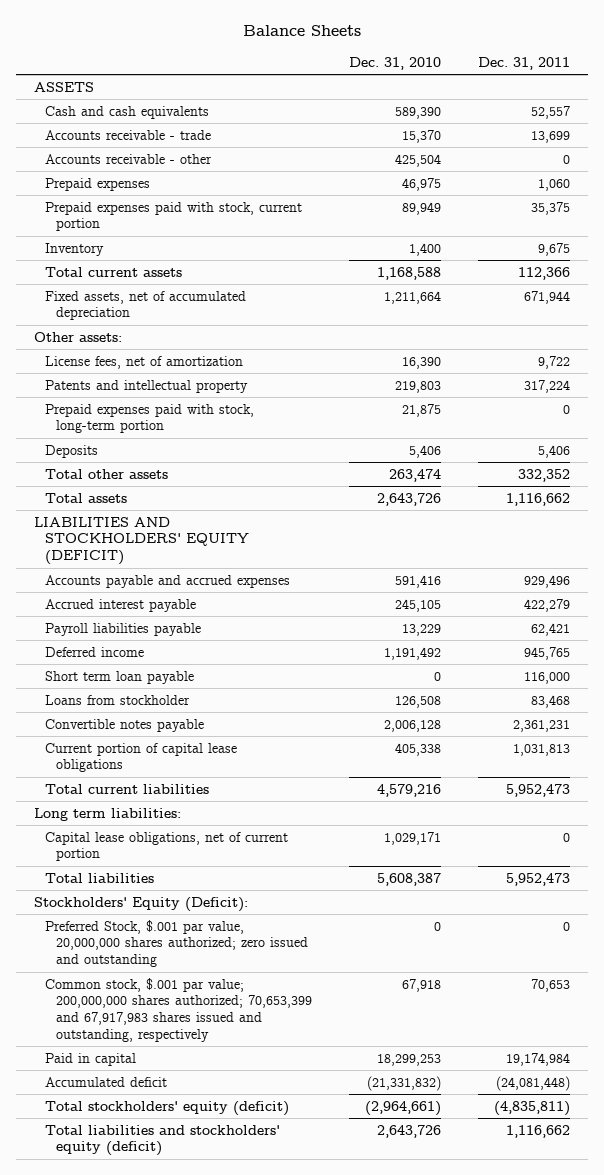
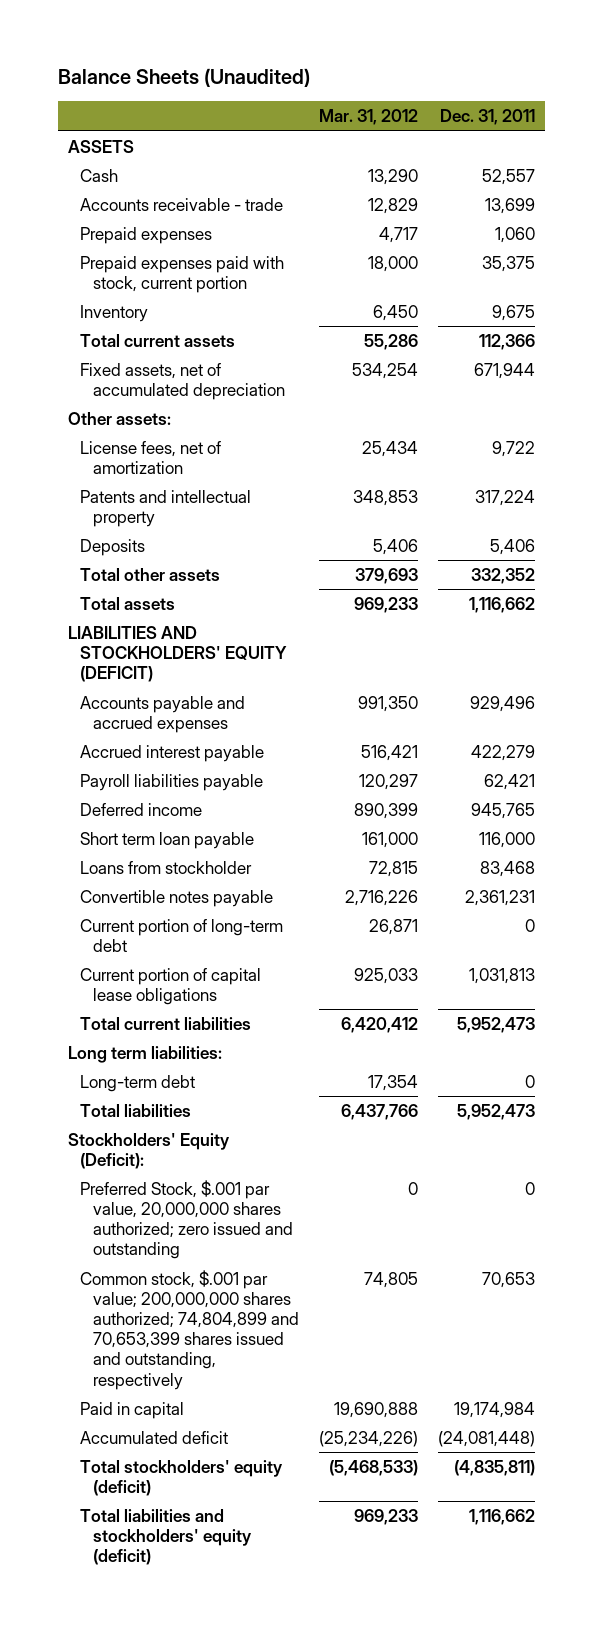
- Balance Sheets
+ Balance Sheets (Unaudited)
- | Dec. 31, 2010 | Dec. 31, 2011
+ | Mar. 31, 2012 | Dec. 31, 2011
- Cash and cash equivalents | 589,390 | 52,557
+ Cash | 13,290 | 52,557
- Accounts receivable - other | 425,504 | 0
- Prepaid expenses paid with stock, long-term portion | 21,875 | 0
+ Current portion of long-term debt | 26,871 | 0
- Capital lease obligations, net of current portion | 1,029,171 | 0
+ Long-term debt | 17,354 | 0
- Common stock, $.001 par value; 200,000,000 shares authorized; 70,653,399 and 67,917,983 shares issued and outstanding, respectively | 67,918 | 70,653
+ Common stock, $.001 par value; 200,000,000 shares authorized; 74,804,899 and 70,653,399 shares issued and outstanding, respectively | 74,805 | 70,653

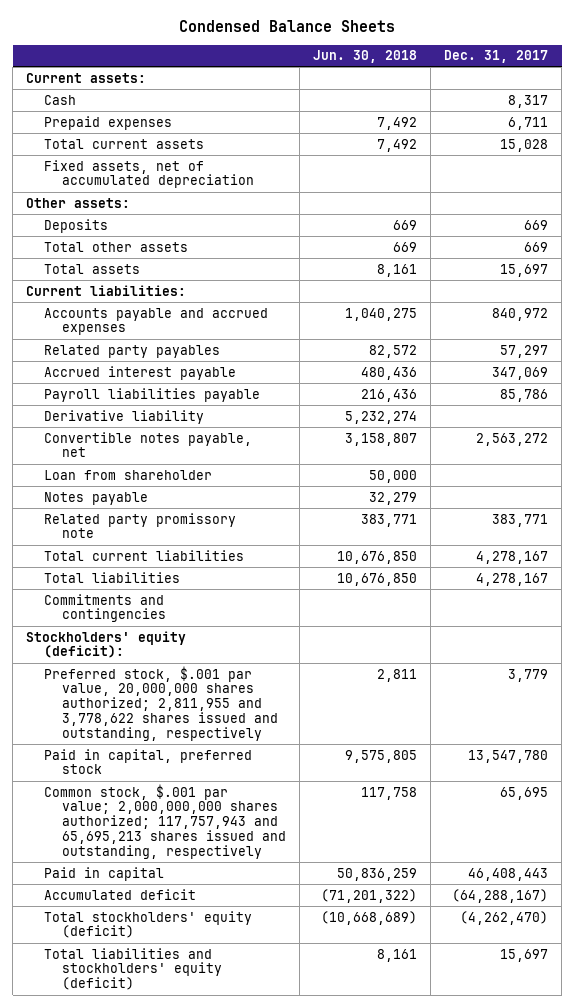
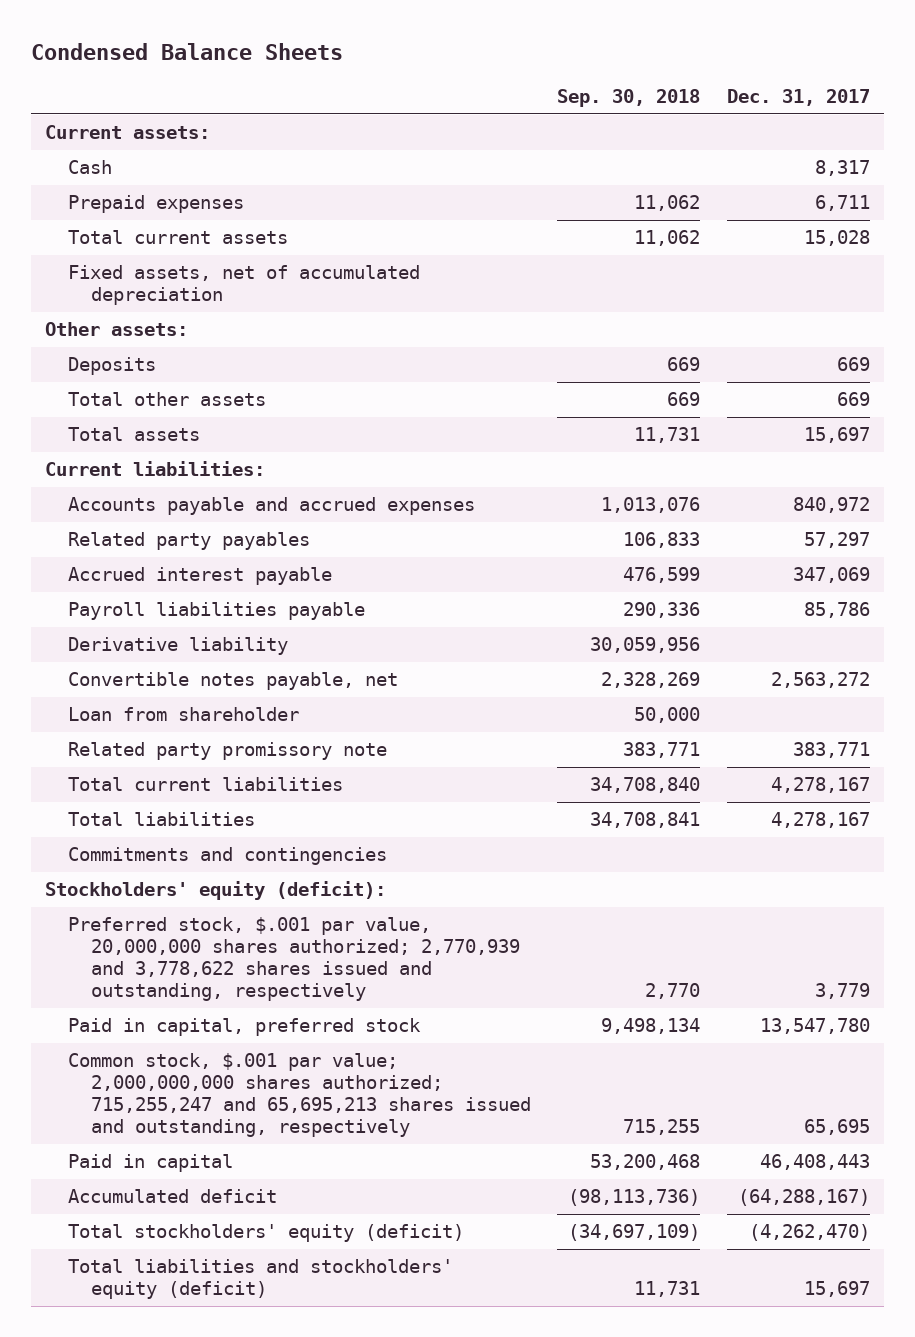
- | Jun. 30, 2018 | Dec. 31, 2017
+ | Sep. 30, 2018 | Dec. 31, 2017
- Notes payable | 32,279 |
- Preferred stock, $.001 par value, 20,000,000 shares authorized; 2,811,955 and 3,778,622 shares issued and outstanding, respectively | 2,811 | 3,779
+ Preferred stock, $.001 par value, 20,000,000 shares authorized; 2,770,939 and 3,778,622 shares issued and outstanding, respectively | 2,770 | 3,779
- Common stock, $.001 par value; 2,000,000,000 shares authorized; 117,757,943 and 65,695,213 shares issued and outstanding, respectively | 117,758 | 65,695
+ Common stock, $.001 par value; 2,000,000,000 shares authorized; 715,255,247 and 65,695,213 shares issued and outstanding, respectively | 715,255 | 65,695

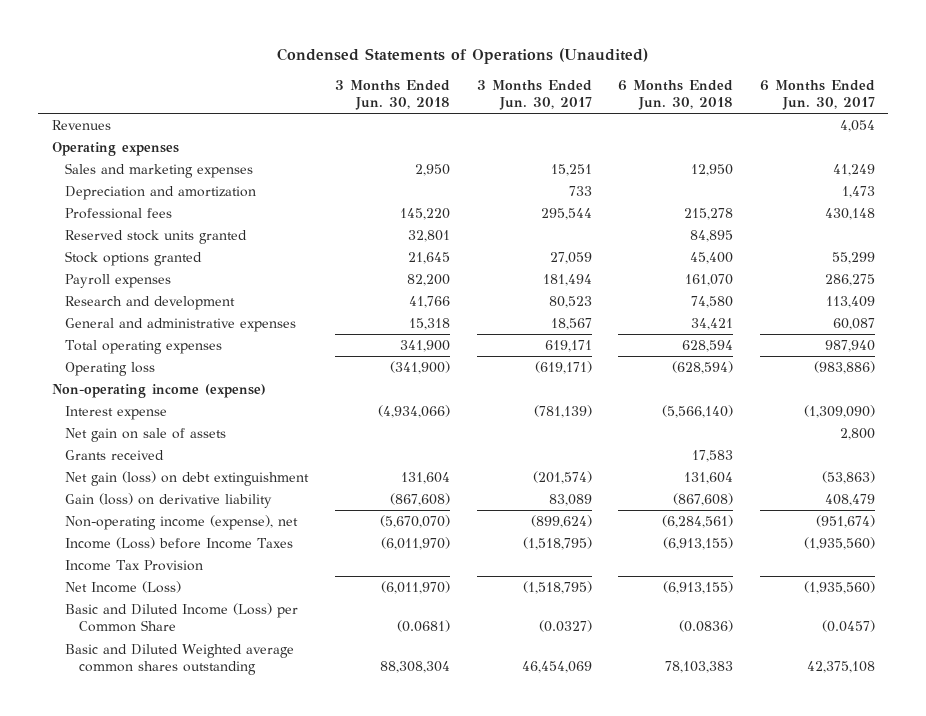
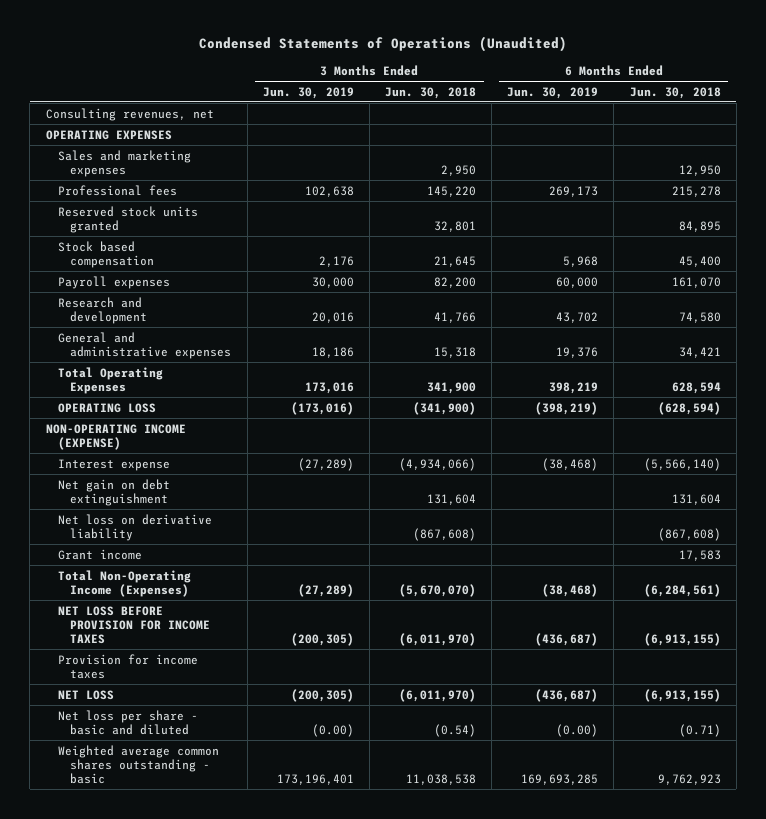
- | 3 Months Ended Jun. 30, 2018 | 3 Months Ended Jun. 30, 2017 | 6 Months Ended Jun. 30, 2018 | 6 Months Ended Jun. 30, 2017
+ | 3 Months Ended Jun. 30, 2019 | 3 Months Ended Jun. 30, 2018 | 6 Months Ended Jun. 30, 2019 | 6 Months Ended Jun. 30, 2018
- Revenues | | | | 4,054
- Operating expenses
+ Consulting revenues, net
+ OPERATING EXPENSES
- Depreciation and amortization | | 733 | | 1,473
- Stock options granted | 21,645 | 27,059 | 45,400 | 55,299
+ Stock based compensation | 2,176 | 21,645 | 5,968 | 45,400
- Total operating expenses | 341,900 | 619,171 | 628,594 | 987,940
- Operating loss | (341,900) | (619,171) | (628,594) | (983,886)
- Non-operating income (expense)
+ Total Operating Expenses | 173,016 | 341,900 | 398,219 | 628,594
+ OPERATING LOSS | (173,016) | (341,900) | (398,219) | (628,594)
+ NON-OPERATING INCOME (EXPENSE)
- Net gain on sale of assets | | | | 2,800
- Grants received | | | 17,583 |
- Net gain (loss) on debt extinguishment | 131,604 | (201,574) | 131,604 | (53,863)
- Gain (loss) on derivative liability | (867,608) | 83,089 | (867,608) | 408,479
- Non-operating income (expense), net | (5,670,070) | (899,624) | (6,284,561) | (951,674)
- Income (Loss) before Income Taxes | (6,011,970) | (1,518,795) | (6,913,155) | (1,935,560)
- Income Tax Provision
- Net Income (Loss) | (6,011,970) | (1,518,795) | (6,913,155) | (1,935,560)
- Basic and Diluted Income (Loss) per Common Share | (0.0681) | (0.0327) | (0.0836) | (0.0457)
- Basic and Diluted Weighted average common shares outstanding | 88,308,304 | 46,454,069 | 78,103,383 | 42,375,108
+ Net gain on debt extinguishment | | 131,604 | | 131,604
+ Net loss on derivative liability | | (867,608) | | (867,608)
+ Grant income | | | | 17,583
+ Total Non-Operating Income (Expenses) | (27,289) | (5,670,070) | (38,468) | (6,284,561)
+ NET LOSS BEFORE PROVISION FOR INCOME TAXES | (200,305) | (6,011,970) | (436,687) | (6,913,155)
+ Provision for income taxes
+ NET LOSS | (200,305) | (6,011,970) | (436,687) | (6,913,155)
+ Net loss per share - basic and diluted | (0.00) | (0.54) | (0.00) | (0.71)
+ Weighted average common shares outstanding - basic | 173,196,401 | 11,038,538 | 169,693,285 | 9,762,923

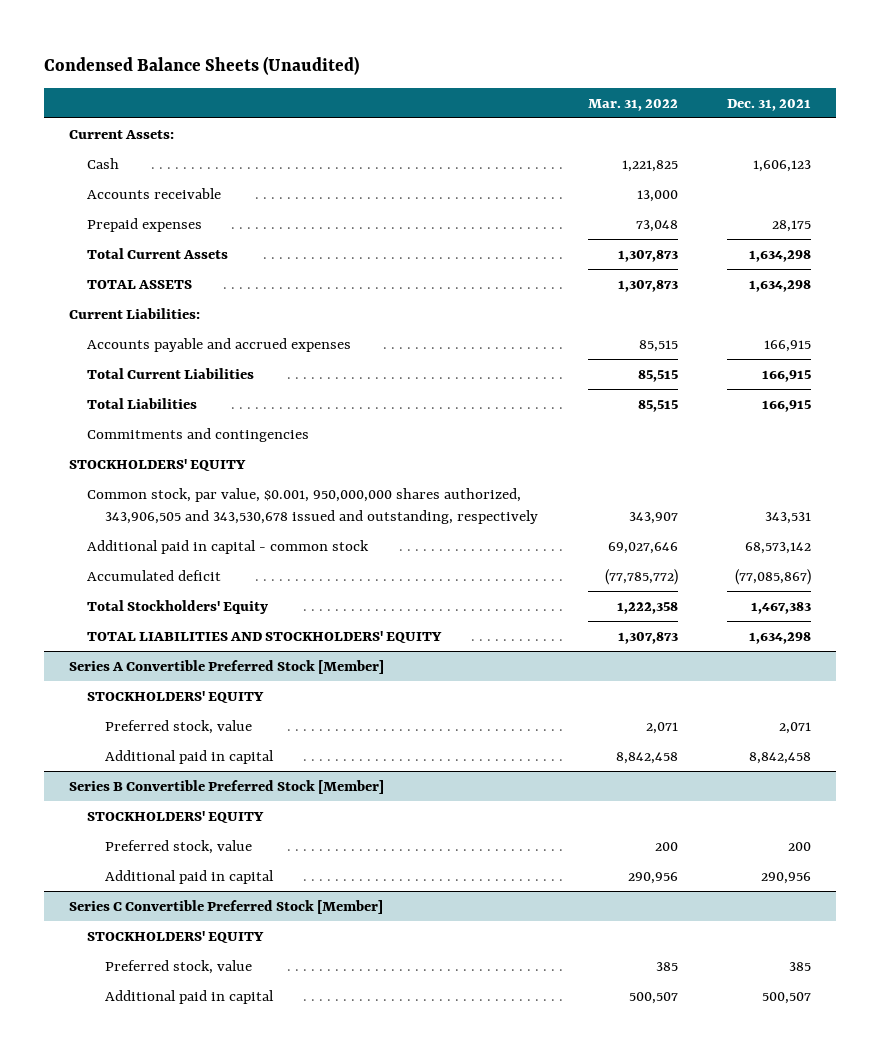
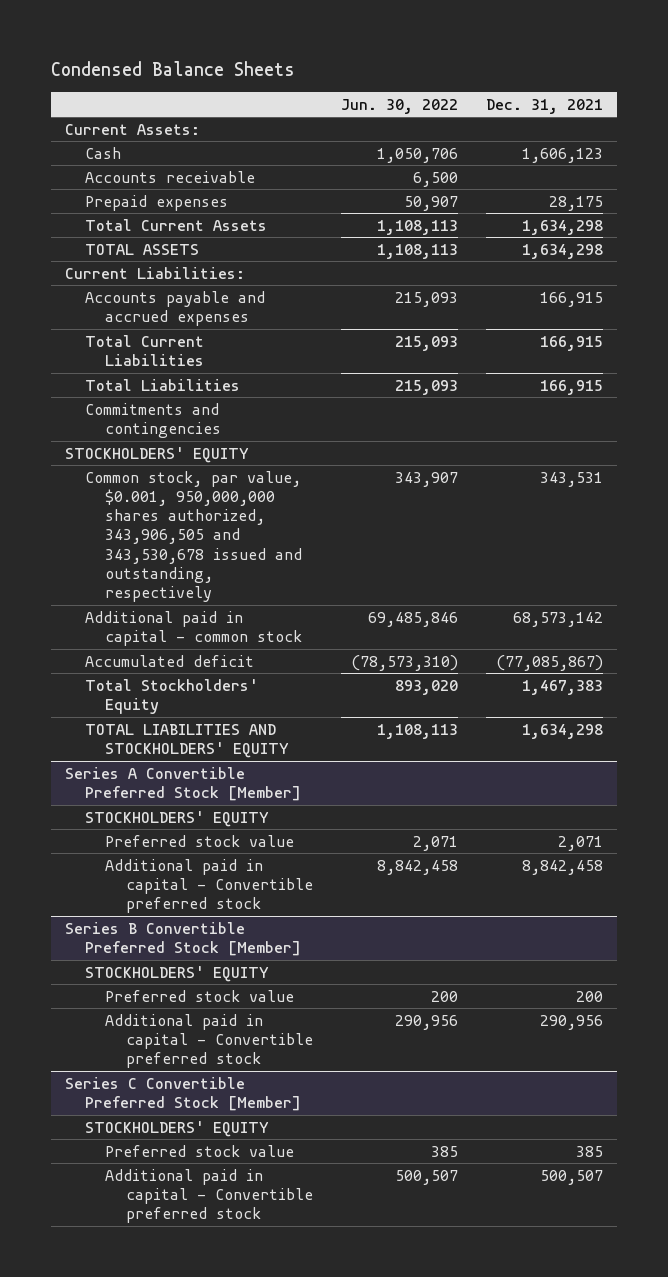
- Condensed Balance Sheets (Unaudited)
+ Condensed Balance Sheets
- | Mar. 31, 2022 | Dec. 31, 2021
+ | Jun. 30, 2022 | Dec. 31, 2021
@ Series A Convertible Preferred Stock [Member]
- Preferred stock, value | 2,071 | 2,071
- Additional paid in capital | 8,842,458 | 8,842,458
+ Preferred stock value | 2,071 | 2,071
+ Additional paid in capital - Convertible preferred stock | 8,842,458 | 8,842,458
@ Series B Convertible Preferred Stock [Member]
- Preferred stock, value | 200 | 200
- Additional paid in capital | 290,956 | 290,956
+ Preferred stock value | 200 | 200
+ Additional paid in capital - Convertible preferred stock | 290,956 | 290,956
@ Series C Convertible Preferred Stock [Member]
- Preferred stock, value | 385 | 385
- Additional paid in capital | 500,507 | 500,507
+ Preferred stock value | 385 | 385
+ Additional paid in capital - Convertible preferred stock | 500,507 | 500,507

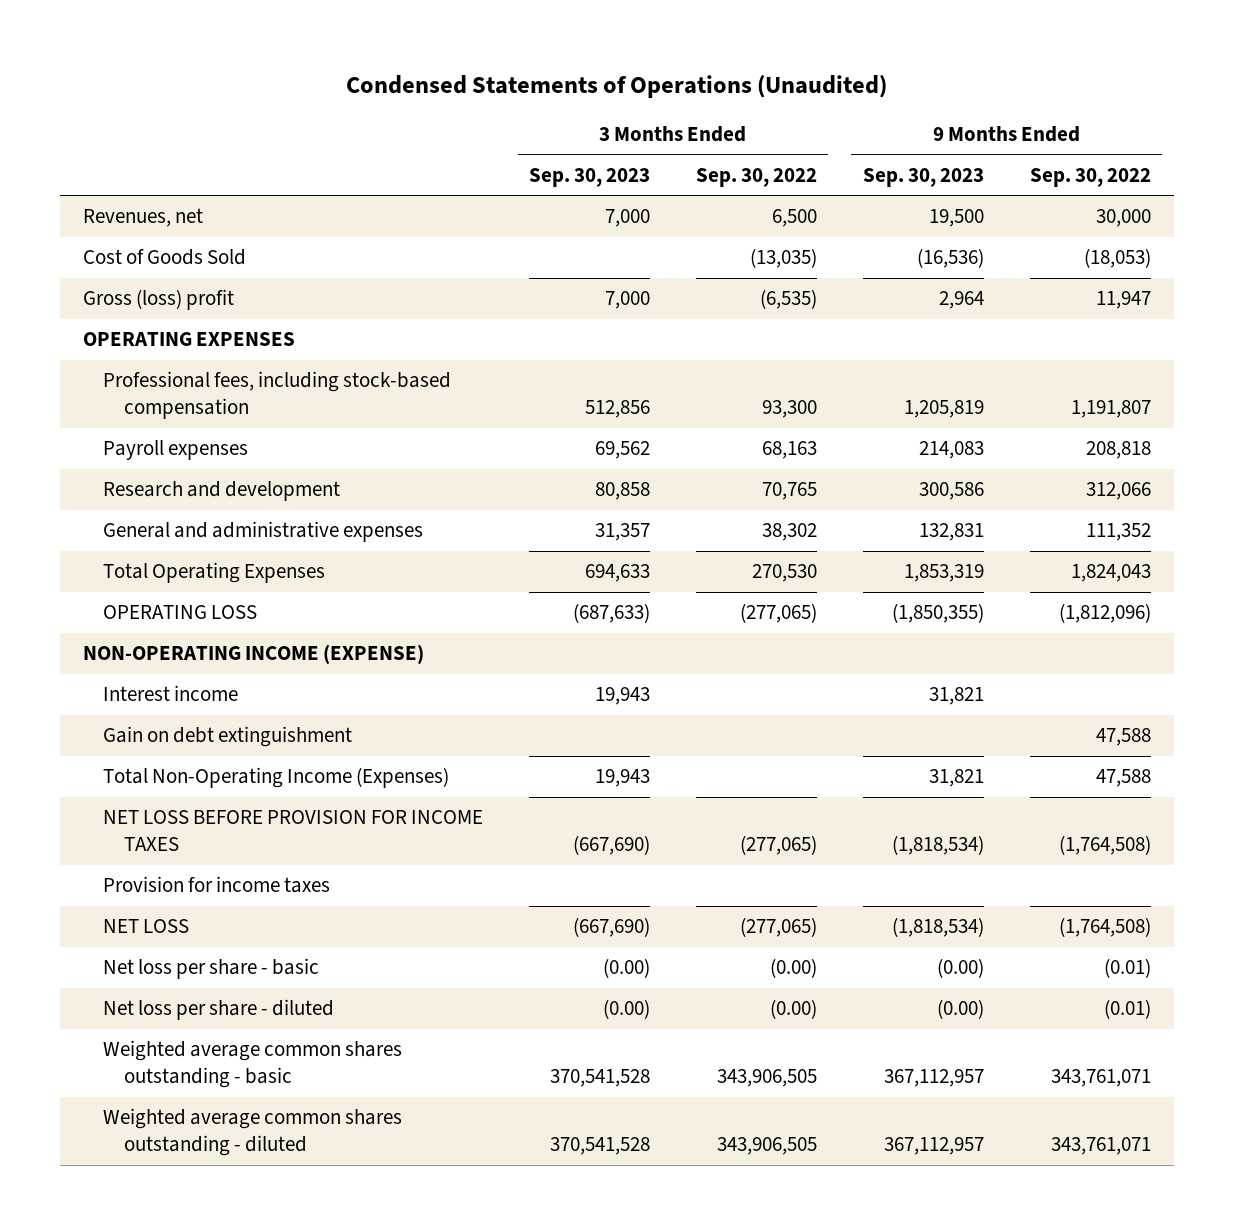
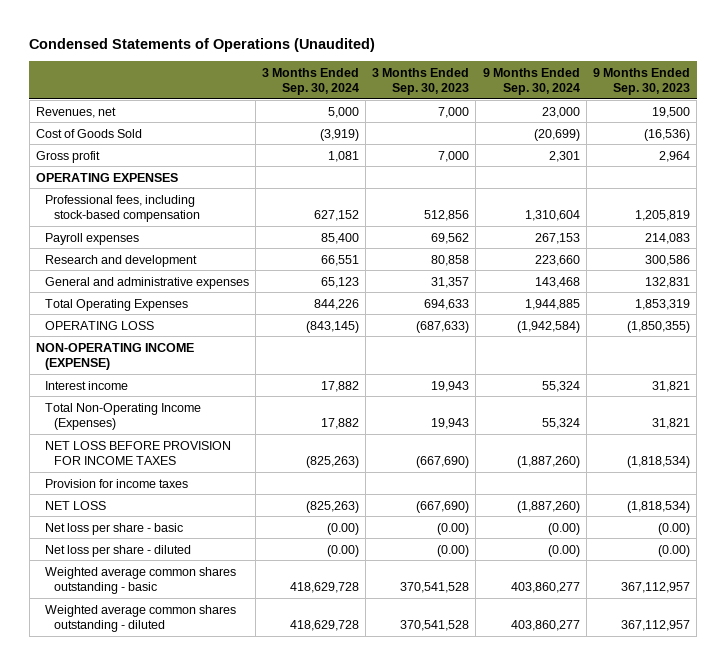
- | 3 Months Ended Sep. 30, 2023 | 3 Months Ended Sep. 30, 2022 | 9 Months Ended Sep. 30, 2023 | 9 Months Ended Sep. 30, 2022
+ | 3 Months Ended Sep. 30, 2024 | 3 Months Ended Sep. 30, 2023 | 9 Months Ended Sep. 30, 2024 | 9 Months Ended Sep. 30, 2023
- Gross (loss) profit | 7,000 | (6,535) | 2,964 | 11,947
+ Gross profit | 1,081 | 7,000 | 2,301 | 2,964
- Gain on debt extinguishment | | | | 47,588

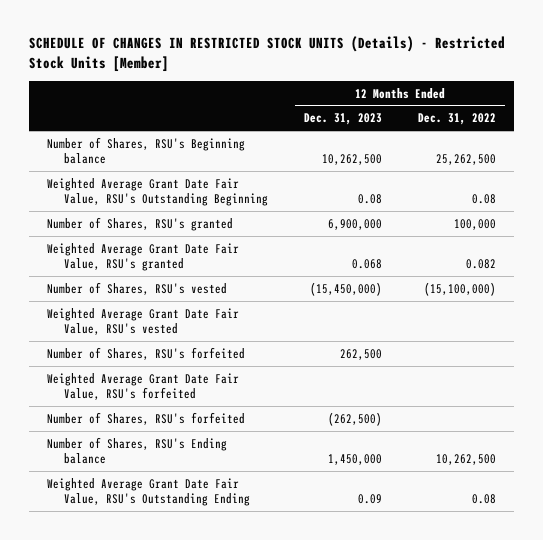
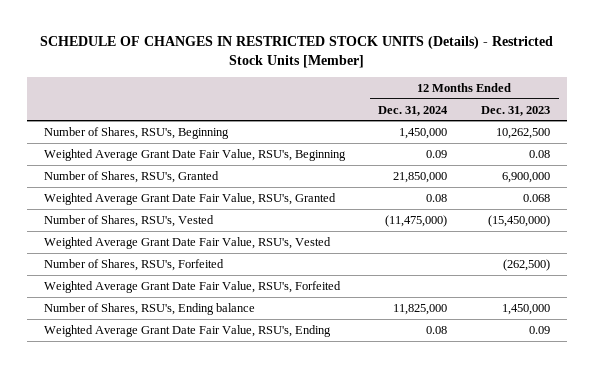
- | 12 Months Ended Dec. 31, 2023 | 12 Months Ended Dec. 31, 2022
+ | 12 Months Ended Dec. 31, 2024 | 12 Months Ended Dec. 31, 2023
- Number of Shares, RSU's Beginning balance | 10,262,500 | 25,262,500
- Weighted Average Grant Date Fair Value, RSU's Outstanding Beginning | 0.08 | 0.08
- Number of Shares, RSU's granted | 6,900,000 | 100,000
- Weighted Average Grant Date Fair Value, RSU's granted | 0.068 | 0.082
- Number of Shares, RSU's vested | (15,450,000) | (15,100,000)
- Weighted Average Grant Date Fair Value, RSU's vested
- Number of Shares, RSU's forfeited | 262,500 |
- Weighted Average Grant Date Fair Value, RSU's forfeited
- Number of Shares, RSU's forfeited | (262,500) |
- Number of Shares, RSU's Ending balance | 1,450,000 | 10,262,500
- Weighted Average Grant Date Fair Value, RSU's Outstanding Ending | 0.09 | 0.08
+ Number of Shares, RSU's, Beginning | 1,450,000 | 10,262,500
+ Weighted Average Grant Date Fair Value, RSU's, Beginning | 0.09 | 0.08
+ Number of Shares, RSU's, Granted | 21,850,000 | 6,900,000
+ Weighted Average Grant Date Fair Value, RSU's, Granted | 0.08 | 0.068
+ Number of Shares, RSU's, Vested | (11,475,000) | (15,450,000)
+ Weighted Average Grant Date Fair Value, RSU's, Vested
+ Number of Shares, RSU's, Forfeited | | (262,500)
+ Weighted Average Grant Date Fair Value, RSU's, Forfeited
+ Number of Shares, RSU's, Ending balance | 11,825,000 | 1,450,000
+ Weighted Average Grant Date Fair Value, RSU's, Ending | 0.08 | 0.09

